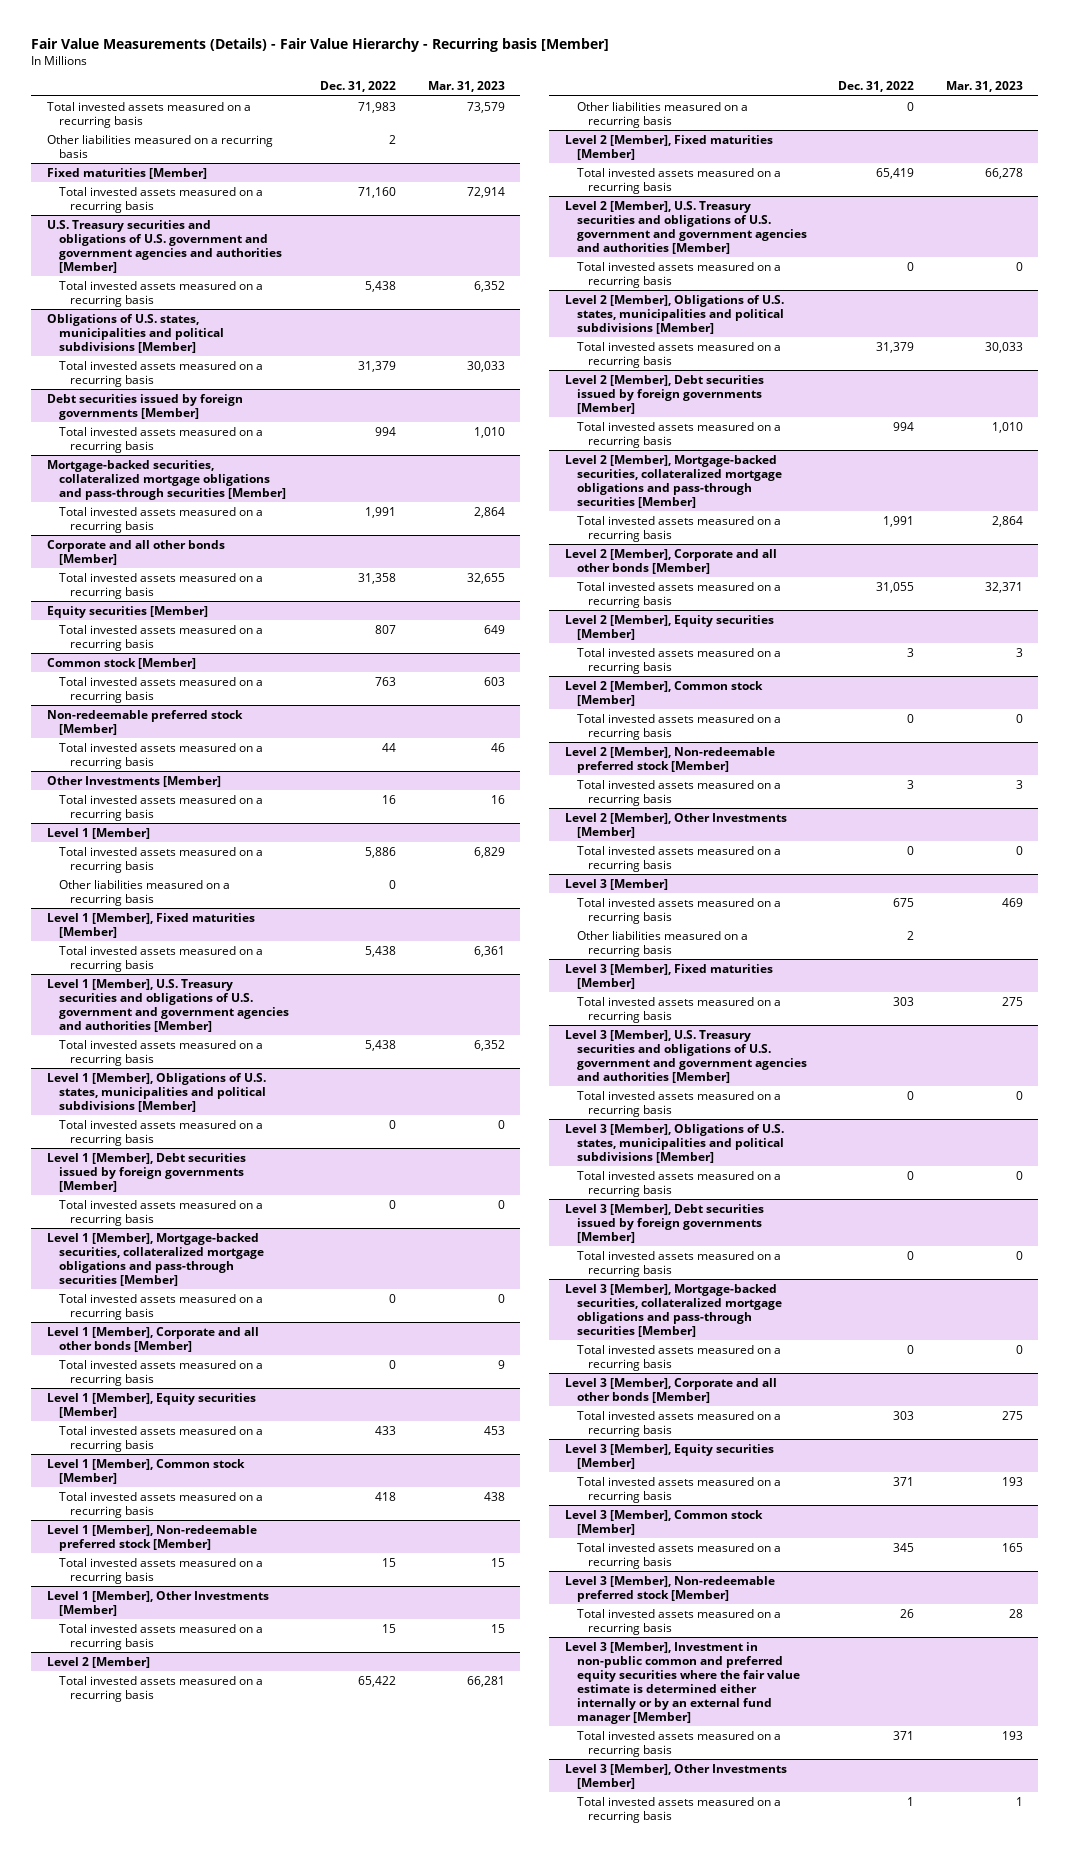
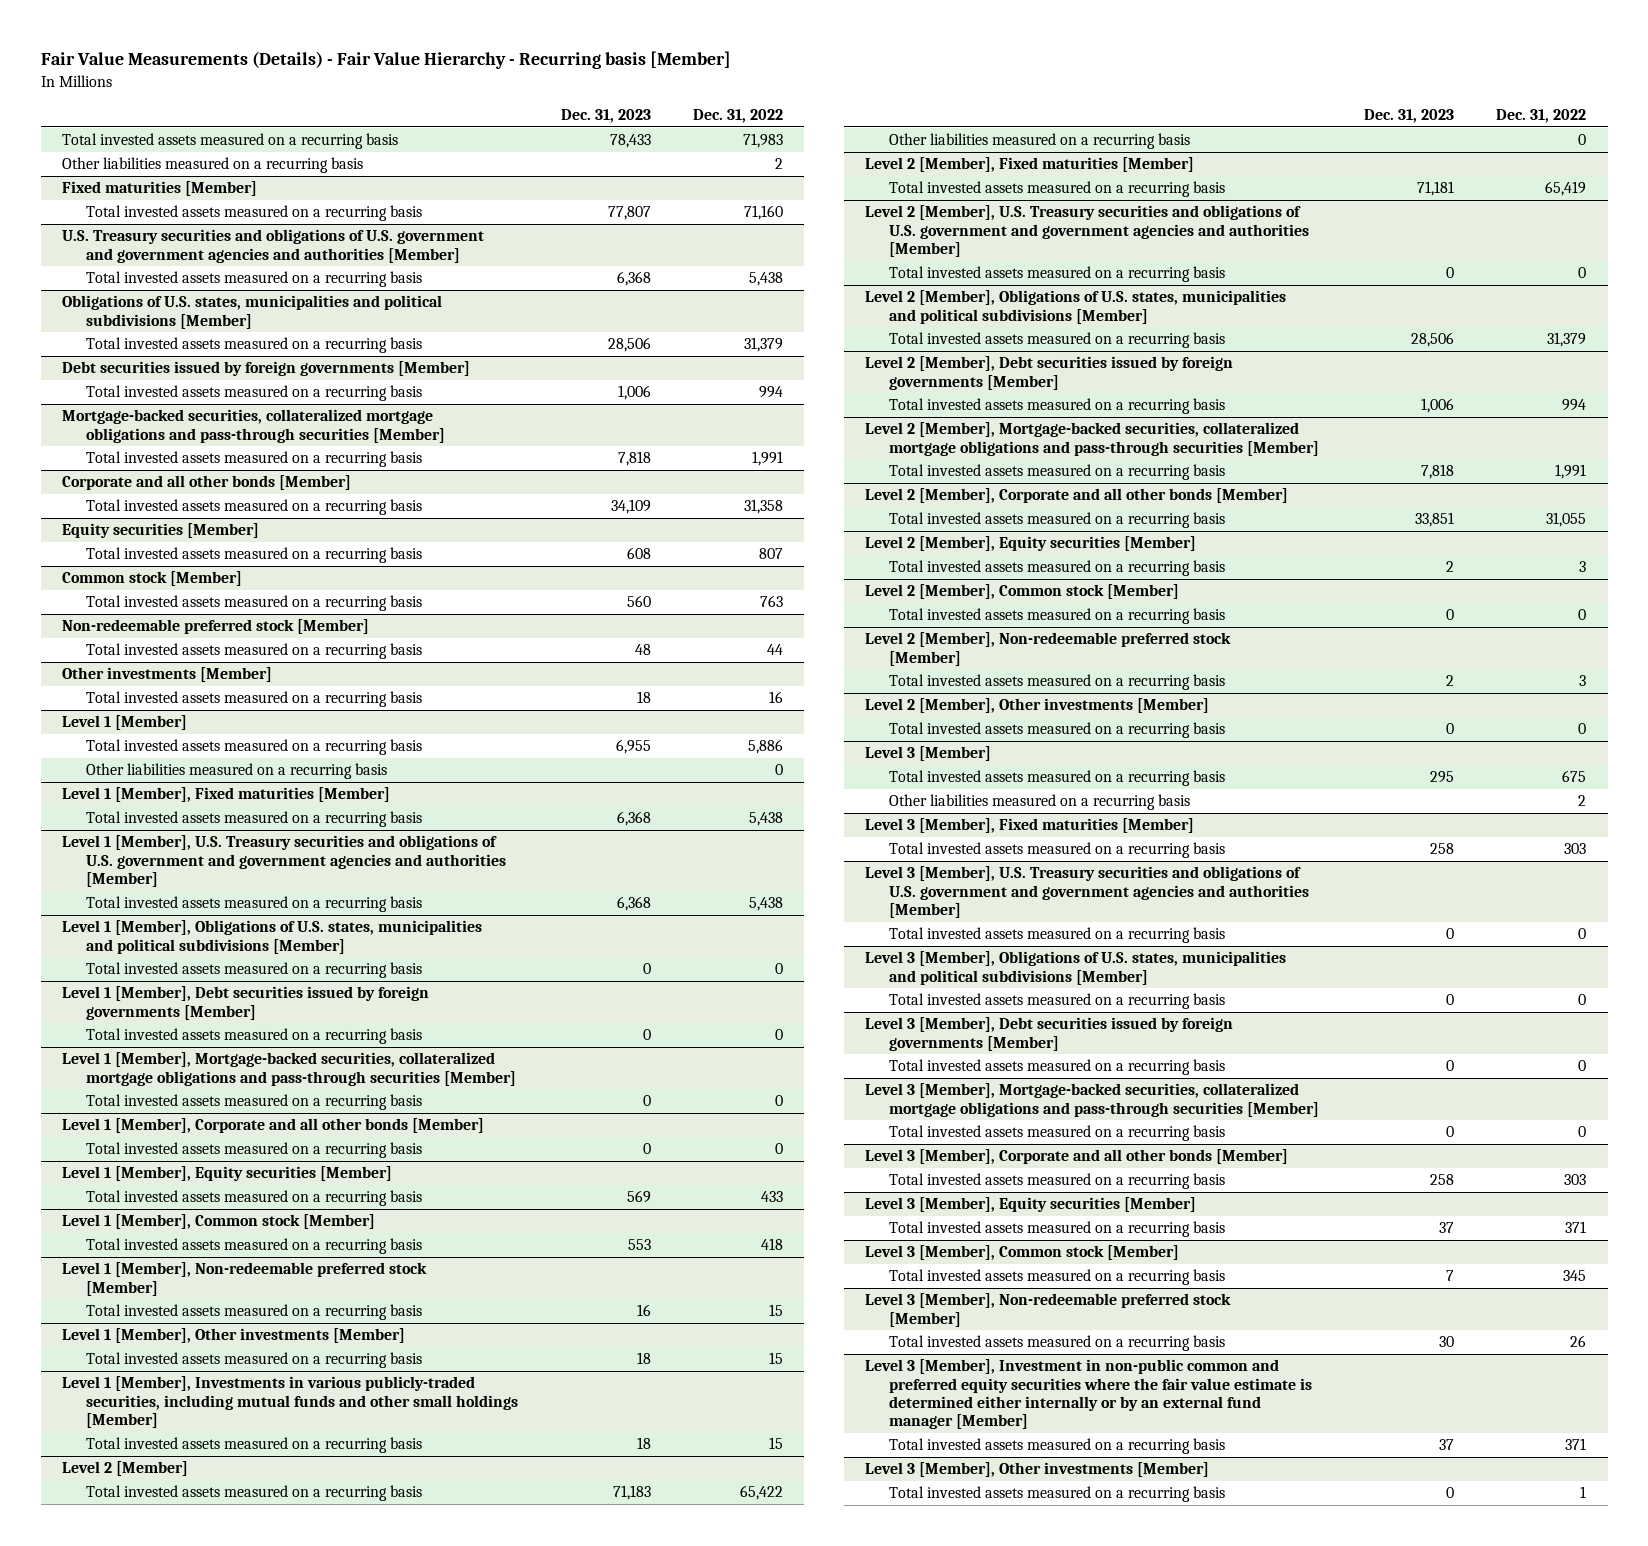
- | Dec. 31, 2022 | Mar. 31, 2023
+ | Dec. 31, 2023 | Dec. 31, 2022
- Other Investments [Member]
+ Other investments [Member]
- Level 1 [Member], Other Investments [Member]
+ Level 1 [Member], Other investments [Member]
+ Level 1 [Member], Investments in various publicly-traded securities, including mutual funds and other small holdings [Member]
+ Total invested assets measured on a recurring basis | 18 | 15
- Level 2 [Member], Other Investments [Member]
+ Level 2 [Member], Other investments [Member]
- Level 3 [Member], Other Investments [Member]
+ Level 3 [Member], Other investments [Member]

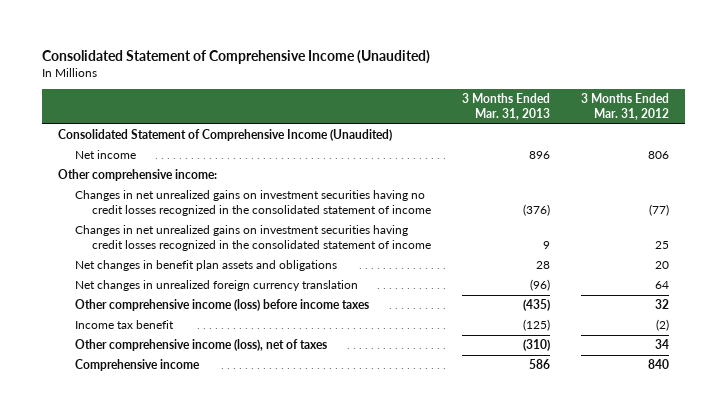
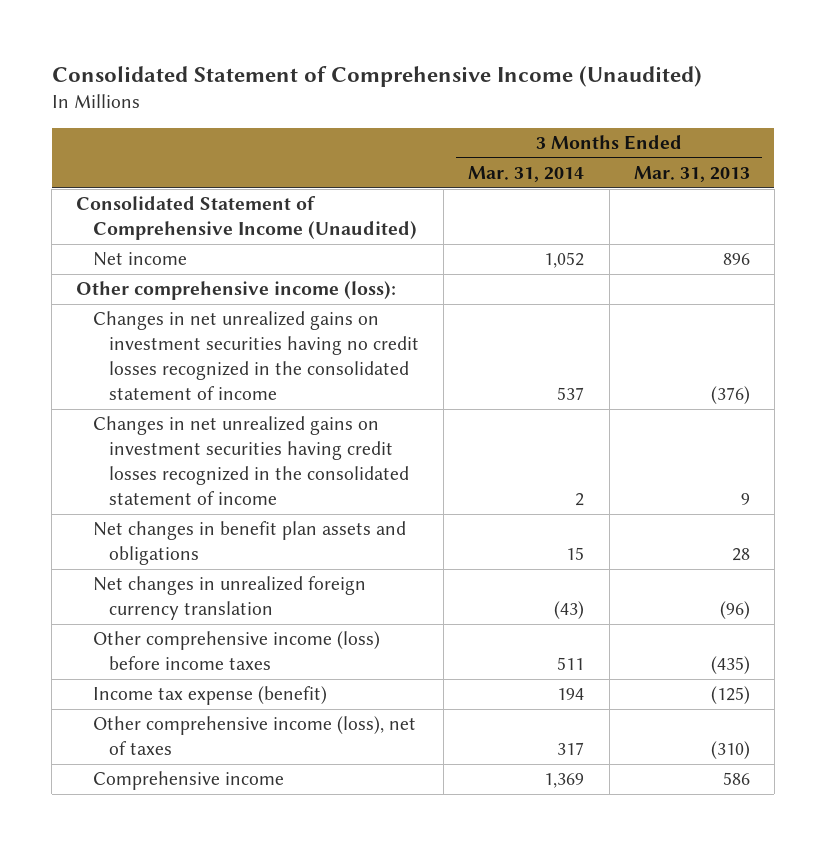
- | 3 Months Ended Mar. 31, 2013 | 3 Months Ended Mar. 31, 2012
+ | 3 Months Ended Mar. 31, 2014 | 3 Months Ended Mar. 31, 2013
- Other comprehensive income:
+ Other comprehensive income (loss):
- Income tax benefit | (125) | (2)
+ Income tax expense (benefit) | 194 | (125)

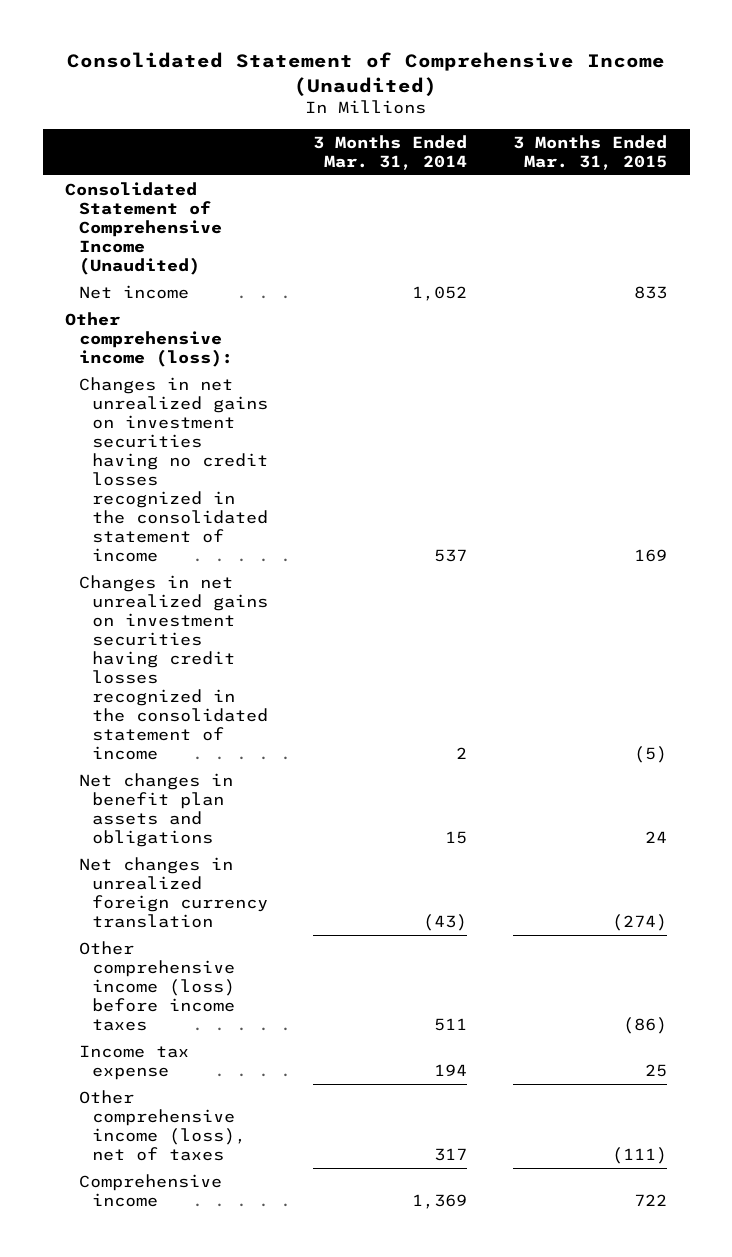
- | 3 Months Ended Mar. 31, 2014 | 3 Months Ended Mar. 31, 2013
+ | 3 Months Ended Mar. 31, 2014 | 3 Months Ended Mar. 31, 2015
- Income tax expense (benefit) | 194 | (125)
+ Income tax expense | 194 | 25

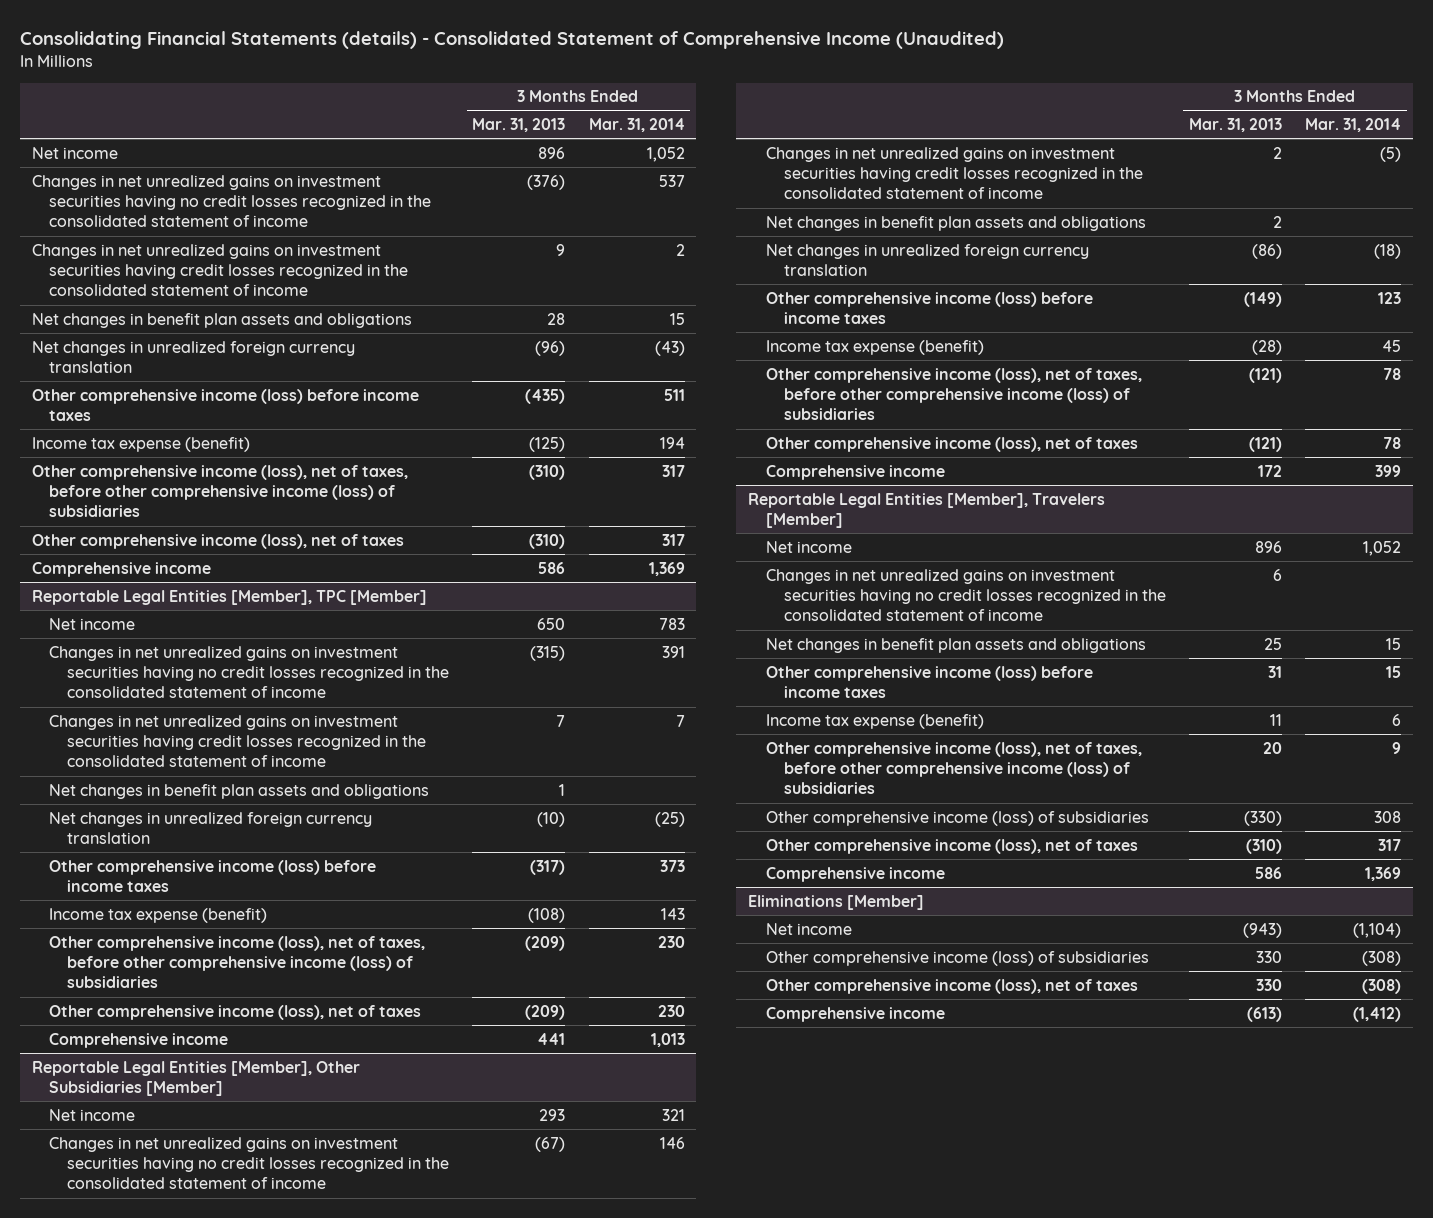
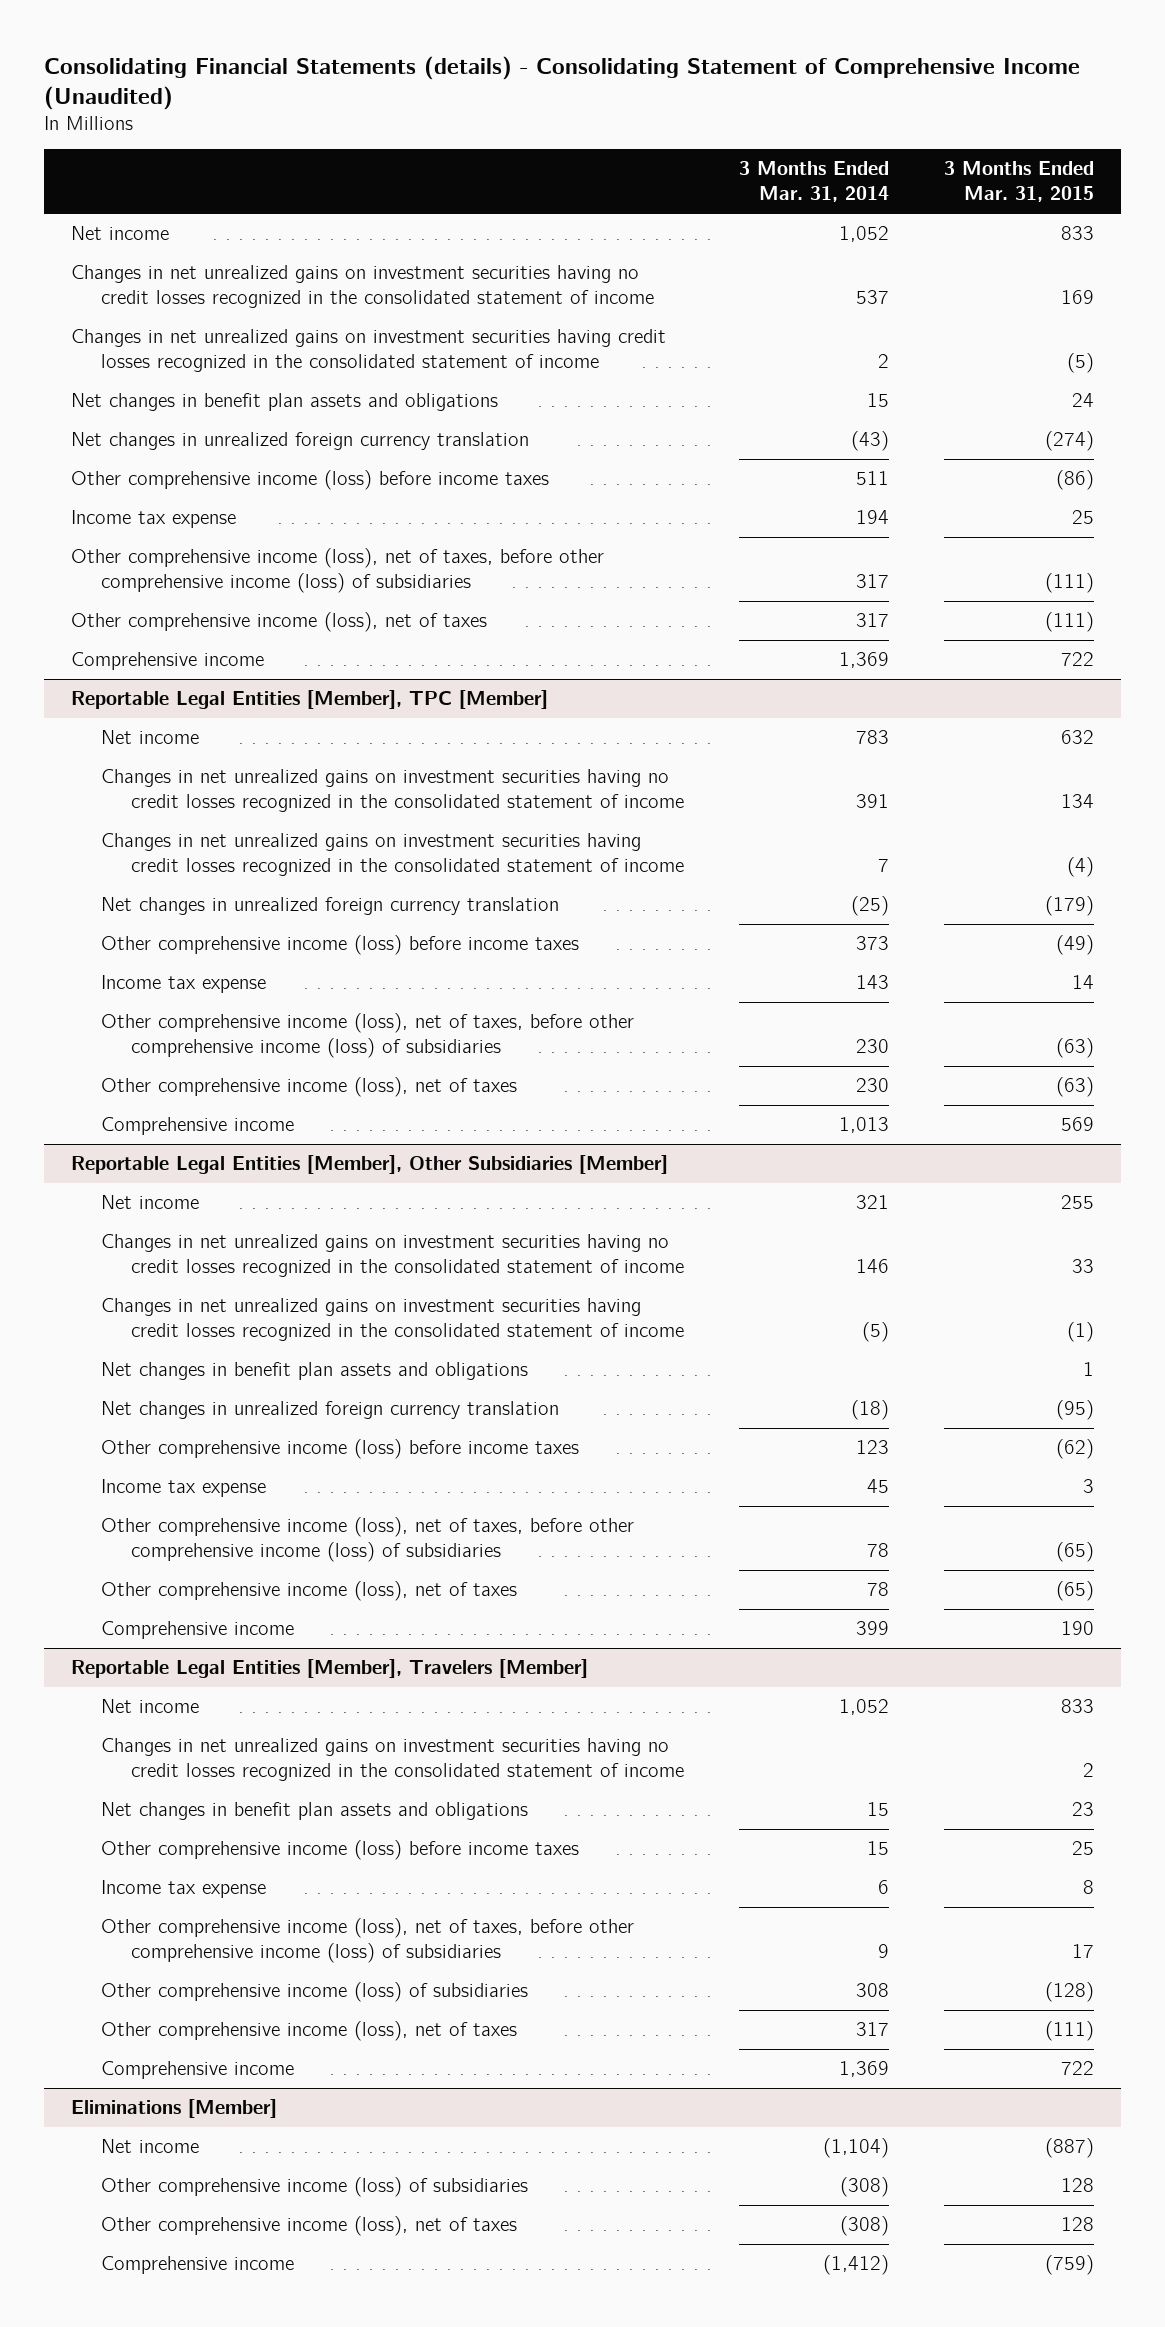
- Consolidating Financial Statements (details) - Consolidated Statement of Comprehensive Income (Unaudited)
+ Consolidating Financial Statements (details) - Consolidating Statement of Comprehensive Income (Unaudited)
- | 3 Months Ended Mar. 31, 2013 | 3 Months Ended Mar. 31, 2014
+ | 3 Months Ended Mar. 31, 2014 | 3 Months Ended Mar. 31, 2015
- Income tax expense (benefit) | (125) | 194
+ Income tax expense | 194 | 25
@ Reportable Legal Entities [Member], TPC [Member]
- Net changes in benefit plan assets and obligations | 1 |
- Income tax expense (benefit) | (108) | 143
+ Income tax expense | 143 | 14
@ Reportable Legal Entities [Member], Other Subsidiaries [Member]
- Income tax expense (benefit) | (28) | 45
+ Income tax expense | 45 | 3
@ Reportable Legal Entities [Member], Travelers [Member]
- Income tax expense (benefit) | 11 | 6
+ Income tax expense | 6 | 8

